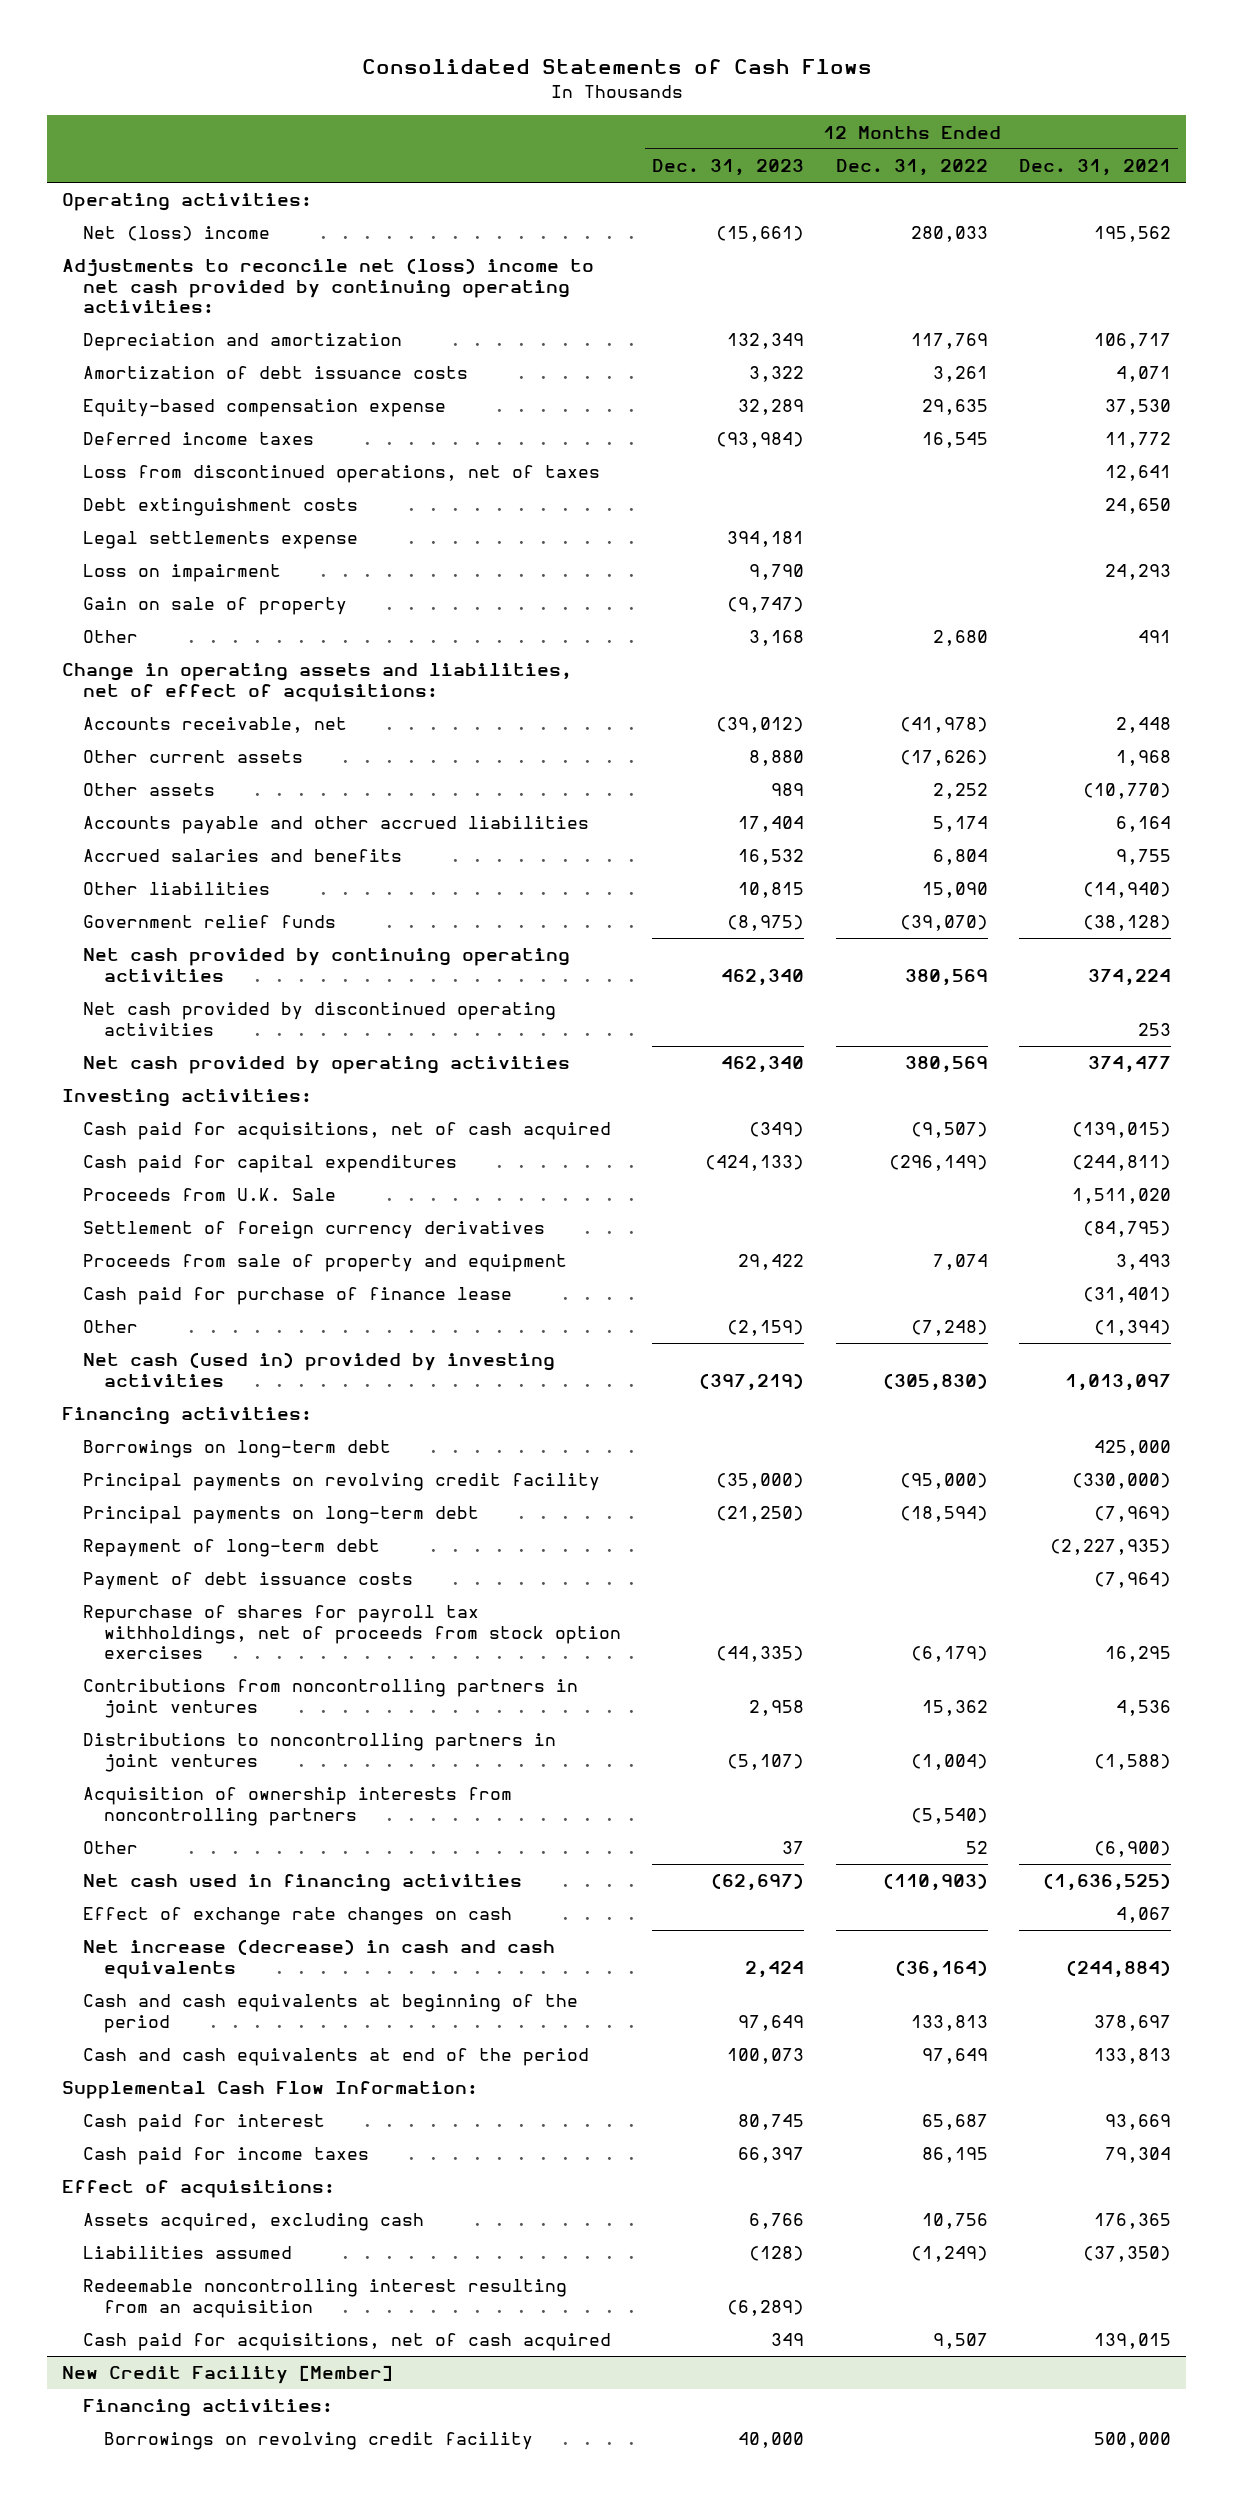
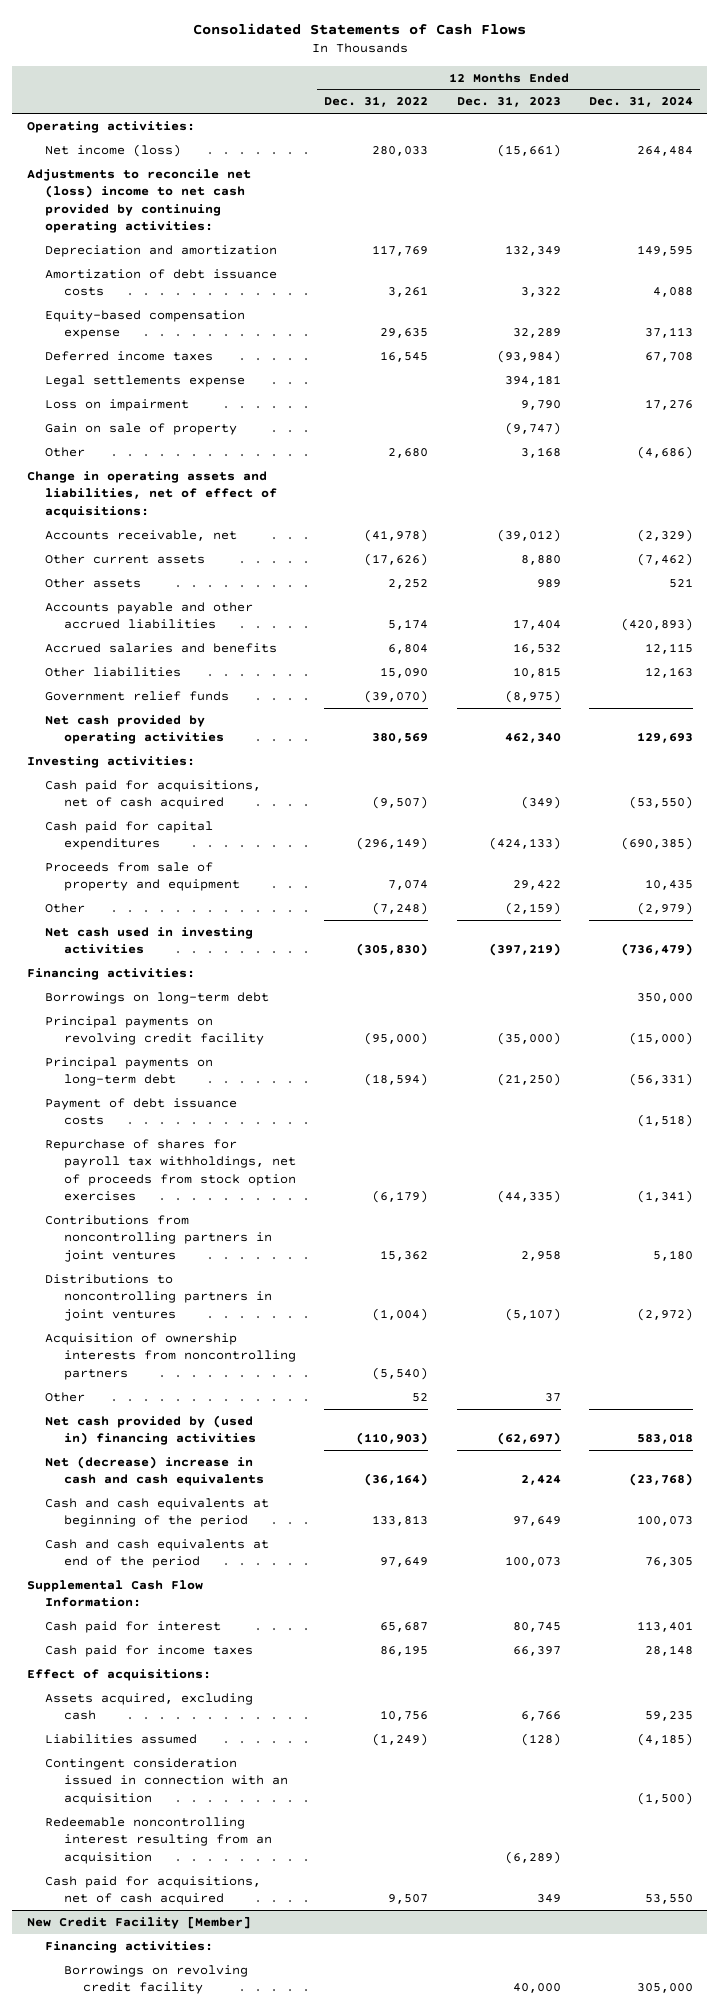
- | 12 Months Ended Dec. 31, 2023 | 12 Months Ended Dec. 31, 2022 | 12 Months Ended Dec. 31, 2021
+ | 12 Months Ended Dec. 31, 2022 | 12 Months Ended Dec. 31, 2023 | 12 Months Ended Dec. 31, 2024
- Net (loss) income | (15,661) | 280,033 | 195,562
+ Net income (loss) | 280,033 | (15,661) | 264,484
- Loss from discontinued operations, net of taxes | | | 12,641
- Debt extinguishment costs | | | 24,650
- Net cash provided by continuing operating activities | 462,340 | 380,569 | 374,224
- Net cash provided by discontinued operating activities | | | 253
- Proceeds from U.K. Sale | | | 1,511,020
- Settlement of foreign currency derivatives | | | (84,795)
- Cash paid for purchase of finance lease | | | (31,401)
- Net cash (used in) provided by investing activities | (397,219) | (305,830) | 1,013,097
+ Net cash used in investing activities | (305,830) | (397,219) | (736,479)
- Repayment of long-term debt | | | (2,227,935)
- Net cash used in financing activities | (62,697) | (110,903) | (1,636,525)
- Effect of exchange rate changes on cash | | | 4,067
- Net increase (decrease) in cash and cash equivalents | 2,424 | (36,164) | (244,884)
+ Net cash provided by (used in) financing activities | (110,903) | (62,697) | 583,018
+ Net (decrease) increase in cash and cash equivalents | (36,164) | 2,424 | (23,768)
+ Contingent consideration issued in connection with an acquisition | | | (1,500)

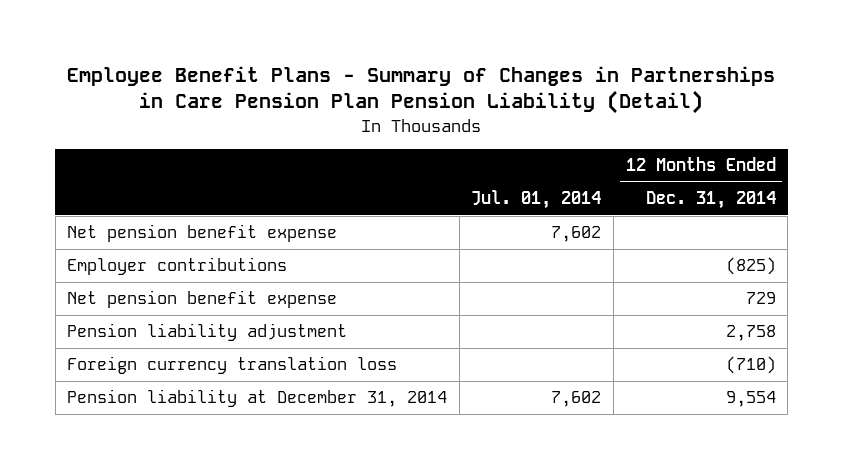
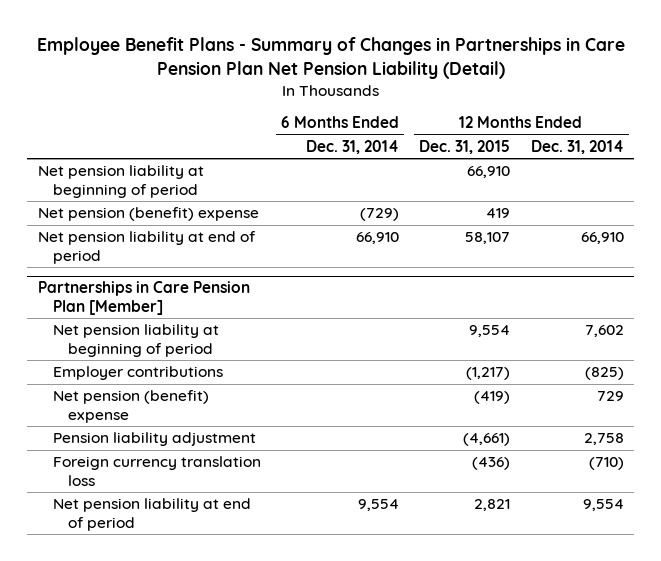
- Employee Benefit Plans - Summary of Changes in Partnerships in Care Pension Plan Pension Liability (Detail)
+ Employee Benefit Plans - Summary of Changes in Partnerships in Care Pension Plan Net Pension Liability (Detail)
- | Jul. 01, 2014 | 12 Months Ended Dec. 31, 2014
+ | 6 Months Ended Dec. 31, 2014 | 12 Months Ended Dec. 31, 2015 | 12 Months Ended Dec. 31, 2014
- Net pension benefit expense | 7,602 |
+ Net pension liability at beginning of period | | 66,910 |
+ Net pension (benefit) expense | (729) | 419 |
+ Net pension liability at end of period | 66,910 | 58,107 | 66,910
+ Partnerships in Care Pension Plan [Member]
+ Net pension liability at beginning of period | | 9,554 | 7,602
- Net pension benefit expense | | 729
+ Net pension (benefit) expense | | (419) | 729
- Pension liability at December 31, 2014 | 7,602 | 9,554
+ Net pension liability at end of period | 9,554 | 2,821 | 9,554

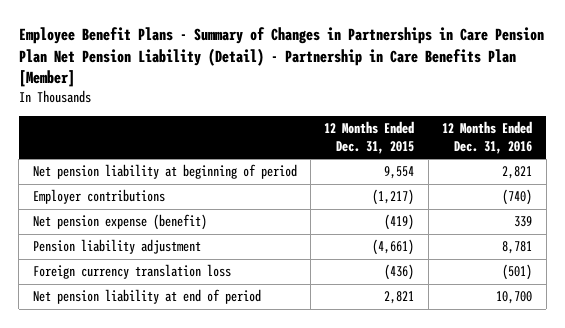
- Employee Benefit Plans - Summary of Changes in Partnerships in Care Pension Plan Net Pension Liability (Detail)
+ Employee Benefit Plans - Summary of Changes in Partnerships in Care Pension Plan Net Pension Liability (Detail) - Partnership in Care Benefits Plan [Member]
- | 6 Months Ended Dec. 31, 2014 | 12 Months Ended Dec. 31, 2015 | 12 Months Ended Dec. 31, 2014
+ | 12 Months Ended Dec. 31, 2015 | 12 Months Ended Dec. 31, 2016
- Net pension liability at beginning of period | | 66,910 |
- Net pension (benefit) expense | (729) | 419 |
- Net pension liability at end of period | 66,910 | 58,107 | 66,910
- Partnerships in Care Pension Plan [Member]
- Net pension (benefit) expense | | (419) | 729
+ Net pension expense (benefit) | (419) | 339

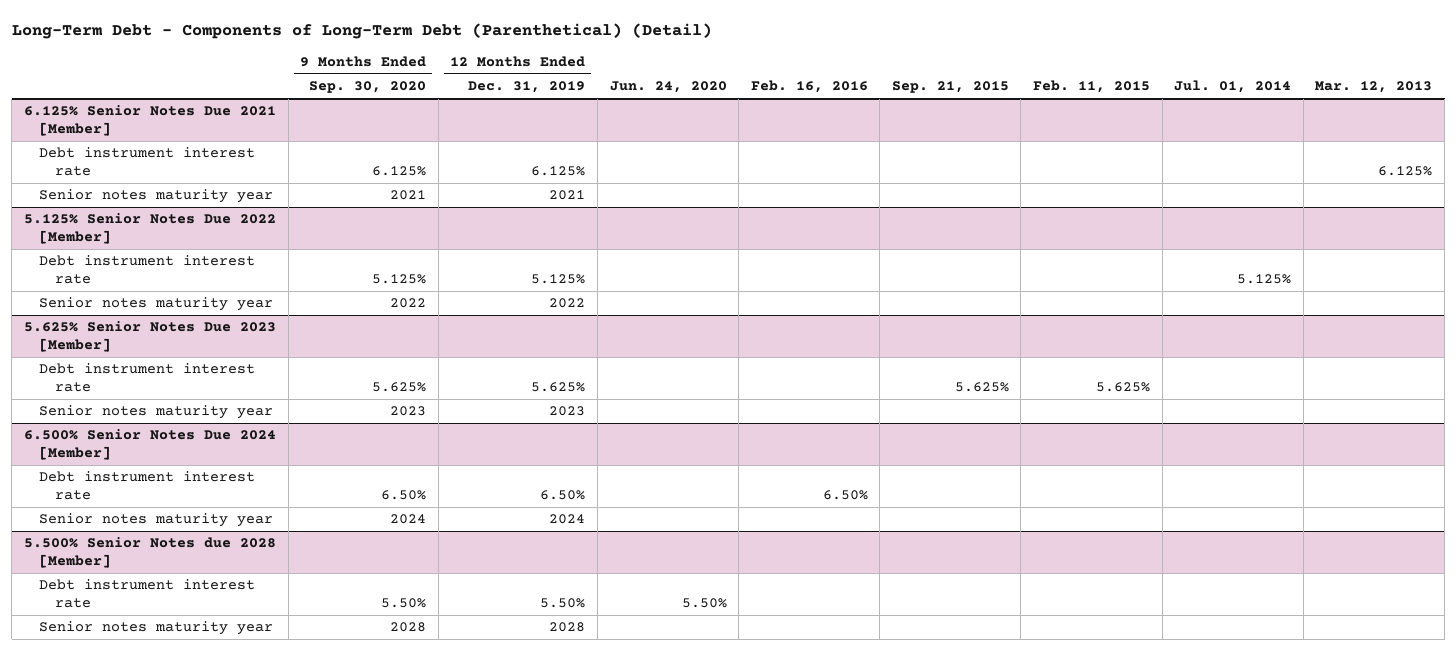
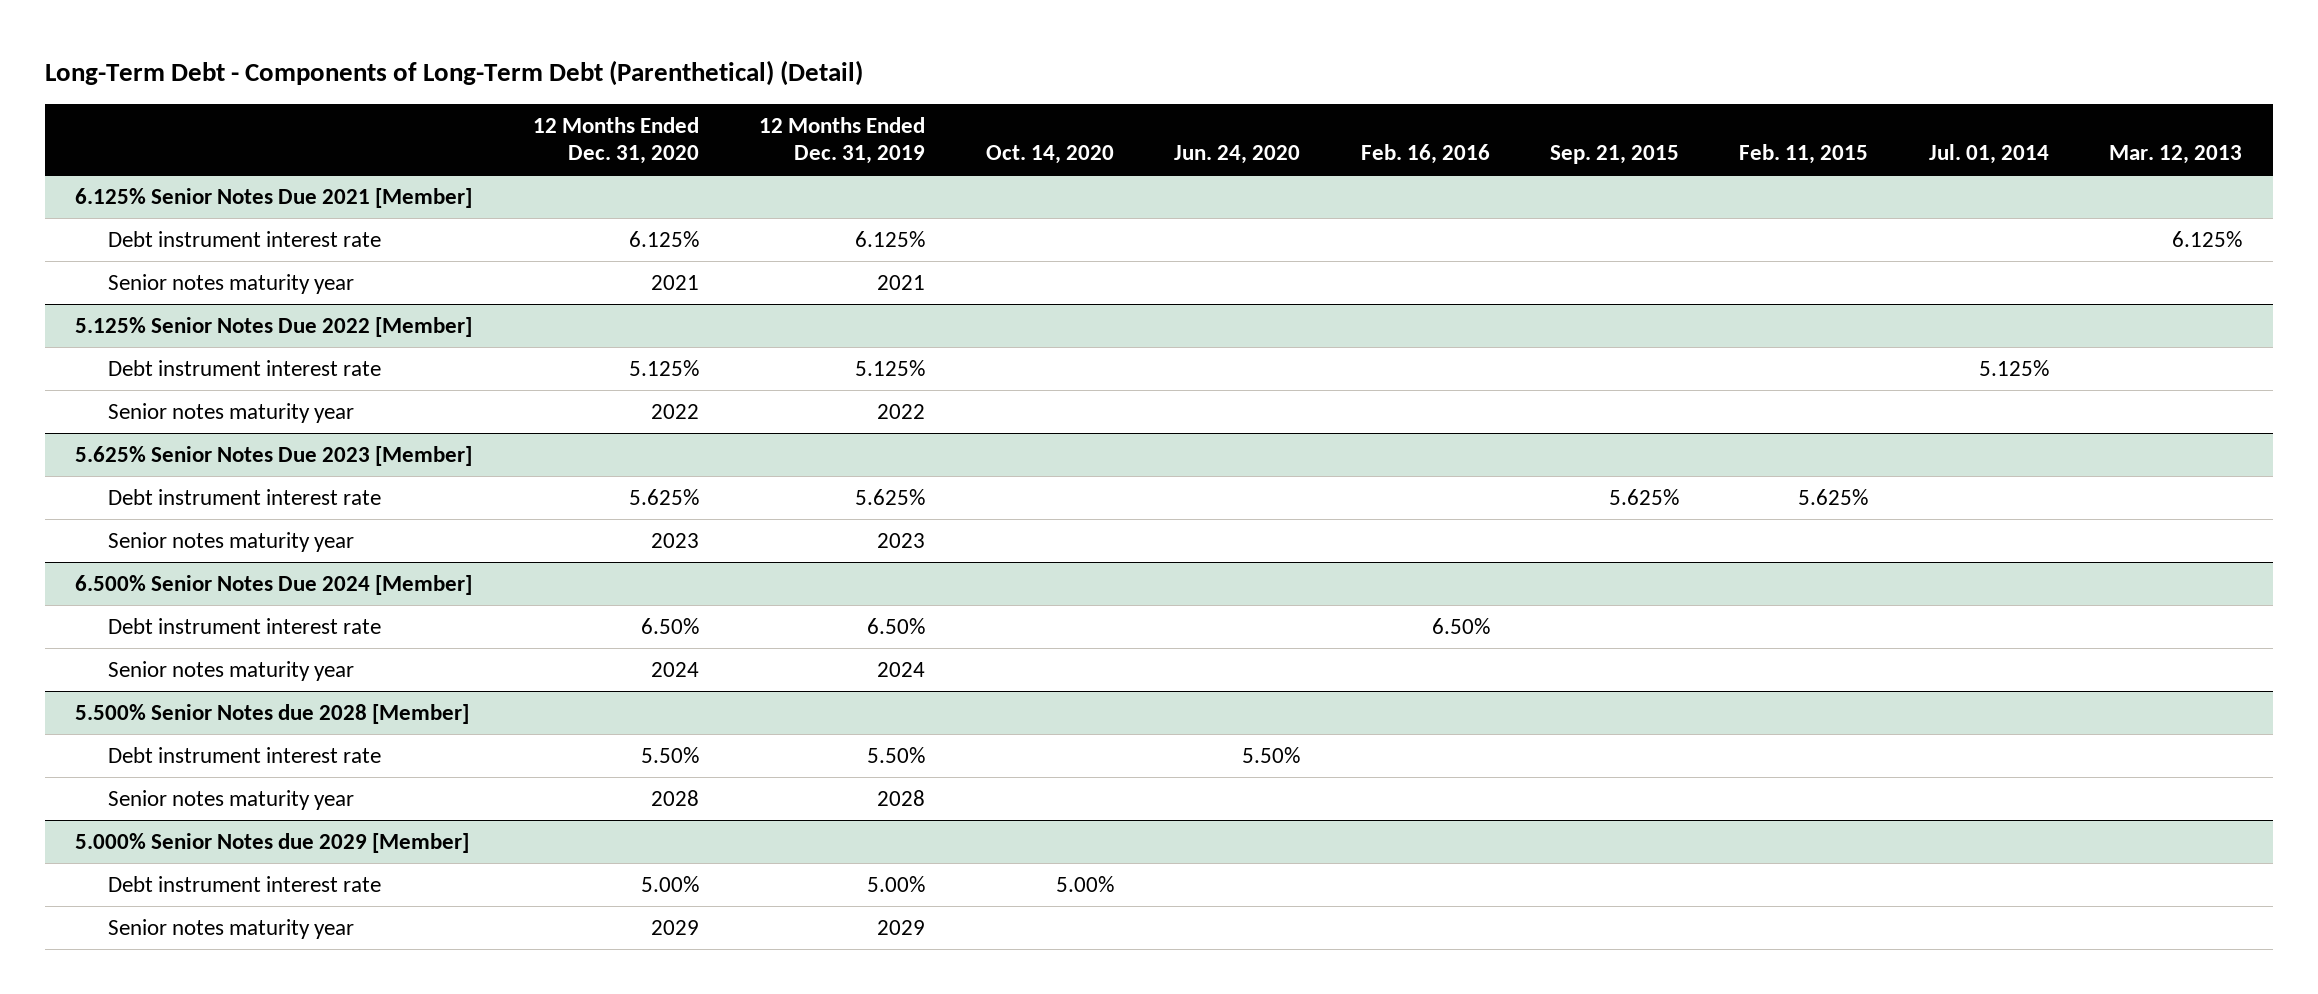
- | 9 Months Ended Sep. 30, 2020 | 12 Months Ended Dec. 31, 2019 | Jun. 24, 2020 | Feb. 16, 2016 | Sep. 21, 2015 | Feb. 11, 2015 | Jul. 01, 2014 | Mar. 12, 2013
+ | 12 Months Ended Dec. 31, 2020 | 12 Months Ended Dec. 31, 2019 | Oct. 14, 2020 | Jun. 24, 2020 | Feb. 16, 2016 | Sep. 21, 2015 | Feb. 11, 2015 | Jul. 01, 2014 | Mar. 12, 2013
+ 5.000% Senior Notes due 2029 [Member]
+ Debt instrument interest rate | 5.00% | 5.00% | 5.00% | | | | | |
+ Senior notes maturity year | 2029 | 2029 | | | | | | |

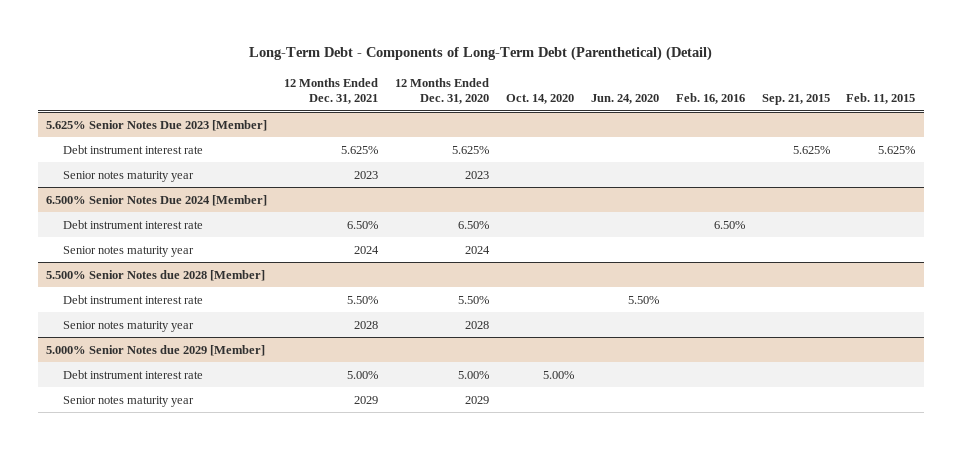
- | 12 Months Ended Dec. 31, 2020 | 12 Months Ended Dec. 31, 2019 | Oct. 14, 2020 | Jun. 24, 2020 | Feb. 16, 2016 | Sep. 21, 2015 | Feb. 11, 2015 | Jul. 01, 2014 | Mar. 12, 2013
+ | 12 Months Ended Dec. 31, 2021 | 12 Months Ended Dec. 31, 2020 | Oct. 14, 2020 | Jun. 24, 2020 | Feb. 16, 2016 | Sep. 21, 2015 | Feb. 11, 2015
- 6.125% Senior Notes Due 2021 [Member]
- Debt instrument interest rate | 6.125% | 6.125% | | | | | | | 6.125%
- Senior notes maturity year | 2021 | 2021 | | | | | | |
- 5.125% Senior Notes Due 2022 [Member]
- Debt instrument interest rate | 5.125% | 5.125% | | | | | | 5.125% |
- Senior notes maturity year | 2022 | 2022 | | | | | | |

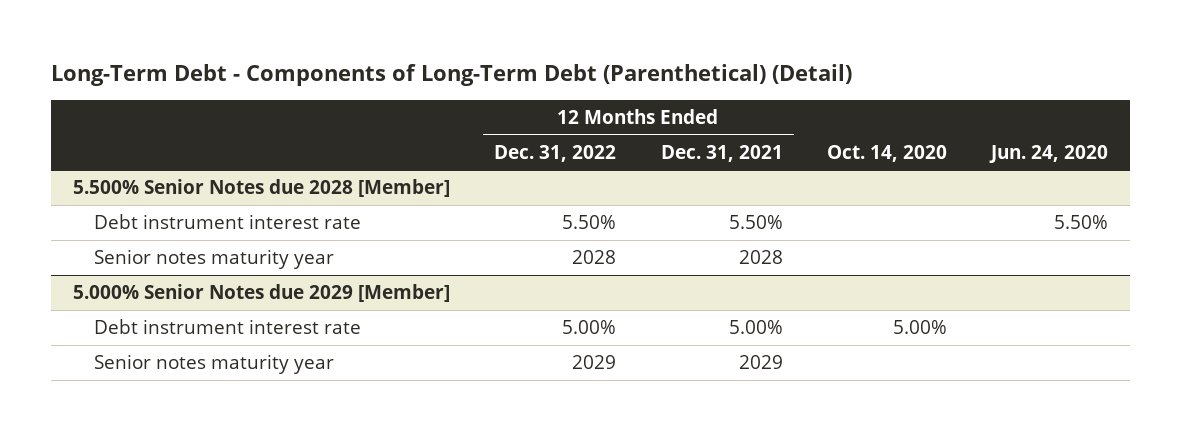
- | 12 Months Ended Dec. 31, 2021 | 12 Months Ended Dec. 31, 2020 | Oct. 14, 2020 | Jun. 24, 2020 | Feb. 16, 2016 | Sep. 21, 2015 | Feb. 11, 2015
+ | 12 Months Ended Dec. 31, 2022 | 12 Months Ended Dec. 31, 2021 | Oct. 14, 2020 | Jun. 24, 2020
- 5.625% Senior Notes Due 2023 [Member]
- Debt instrument interest rate | 5.625% | 5.625% | | | | 5.625% | 5.625%
- Senior notes maturity year | 2023 | 2023 | | | | |
- 6.500% Senior Notes Due 2024 [Member]
- Debt instrument interest rate | 6.50% | 6.50% | | | 6.50% | |
- Senior notes maturity year | 2024 | 2024 | | | | |

